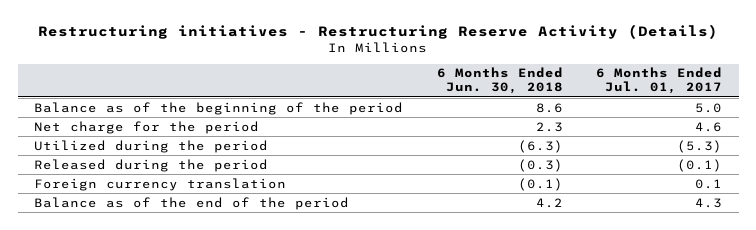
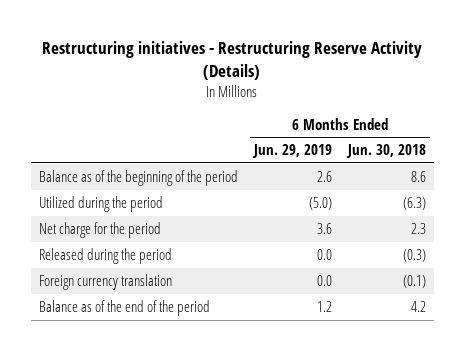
- | 6 Months Ended Jun. 30, 2018 | 6 Months Ended Jul. 01, 2017
+ | 6 Months Ended Jun. 29, 2019 | 6 Months Ended Jun. 30, 2018
moved down: Net charge for the period | 3.6 | 2.3

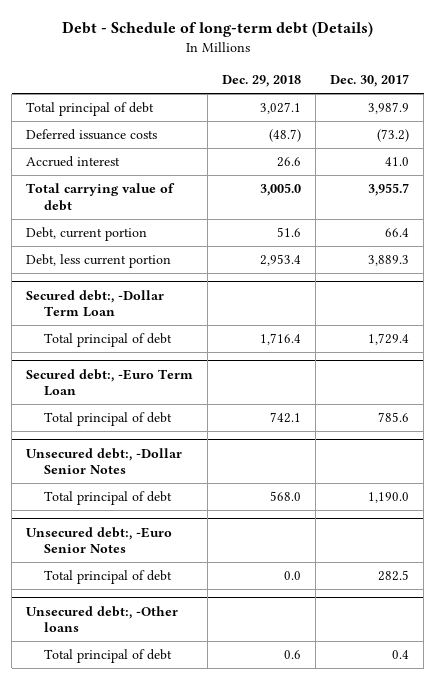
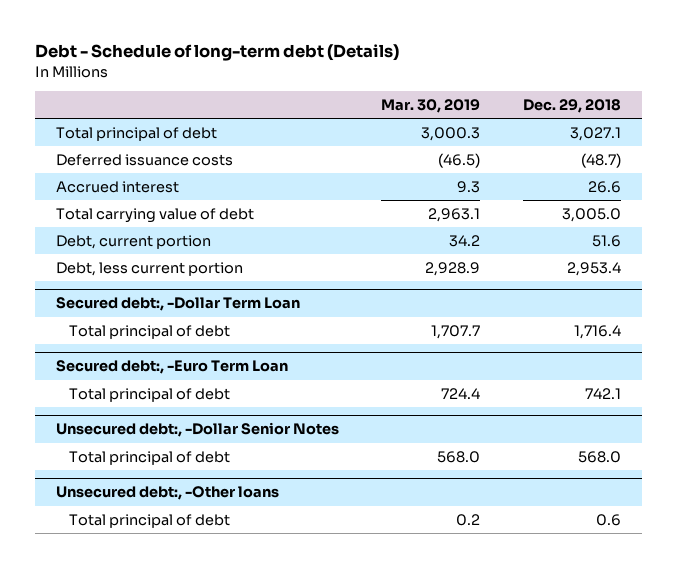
- | Dec. 29, 2018 | Dec. 30, 2017
+ | Mar. 30, 2019 | Dec. 29, 2018
- Unsecured debt:, -Euro Senior Notes
- Total principal of debt | 0.0 | 282.5

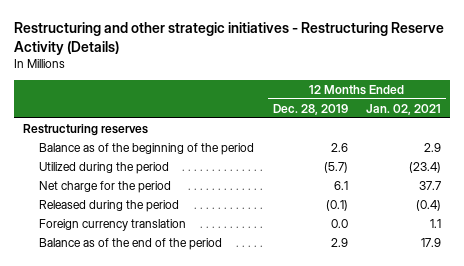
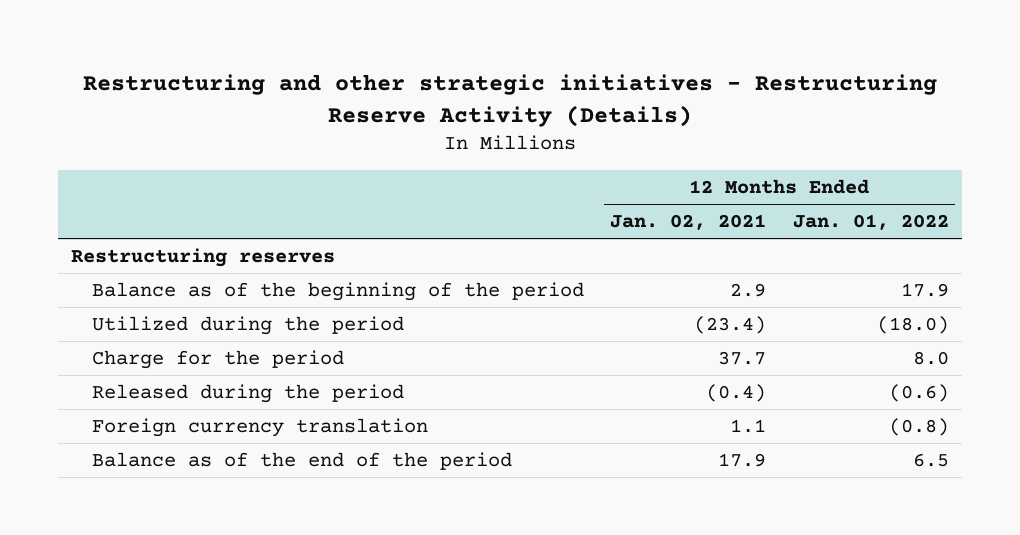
- | 12 Months Ended Dec. 28, 2019 | 12 Months Ended Jan. 02, 2021
+ | 12 Months Ended Jan. 02, 2021 | 12 Months Ended Jan. 01, 2022
- Net charge for the period | 6.1 | 37.7
+ Charge for the period | 37.7 | 8.0

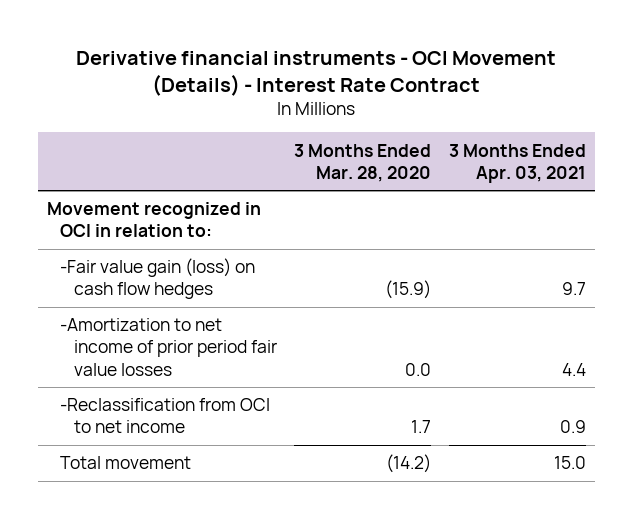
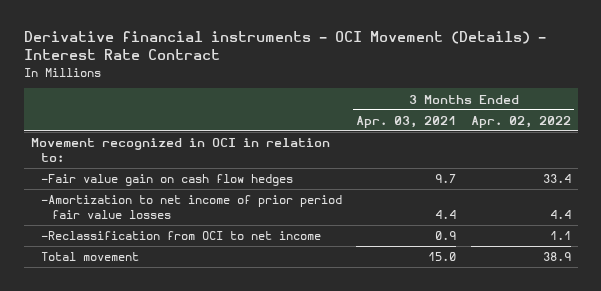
- | 3 Months Ended Mar. 28, 2020 | 3 Months Ended Apr. 03, 2021
+ | 3 Months Ended Apr. 03, 2021 | 3 Months Ended Apr. 02, 2022
- -Fair value gain (loss) on cash flow hedges | (15.9) | 9.7
+ -Fair value gain on cash flow hedges | 9.7 | 33.4

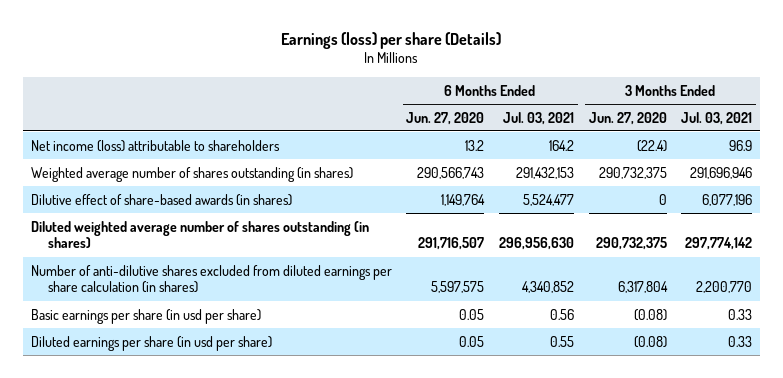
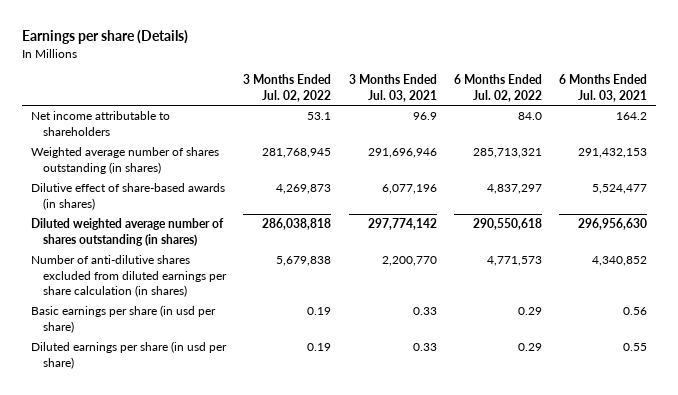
- Earnings (loss) per share (Details)
+ Earnings per share (Details)
- | 6 Months Ended Jun. 27, 2020 | 6 Months Ended Jul. 03, 2021 | 3 Months Ended Jun. 27, 2020 | 3 Months Ended Jul. 03, 2021
+ | 3 Months Ended Jul. 02, 2022 | 3 Months Ended Jul. 03, 2021 | 6 Months Ended Jul. 02, 2022 | 6 Months Ended Jul. 03, 2021
- Net income (loss) attributable to shareholders | 13.2 | 164.2 | (22.4) | 96.9
+ Net income attributable to shareholders | 53.1 | 96.9 | 84.0 | 164.2

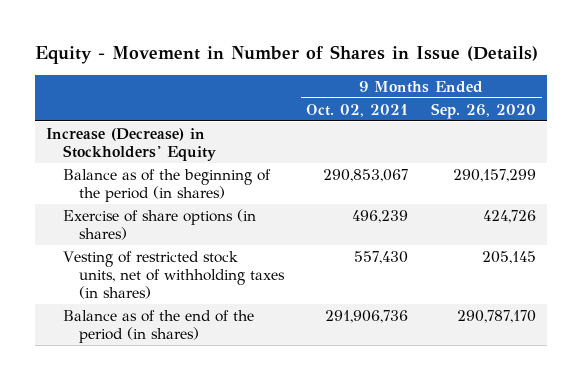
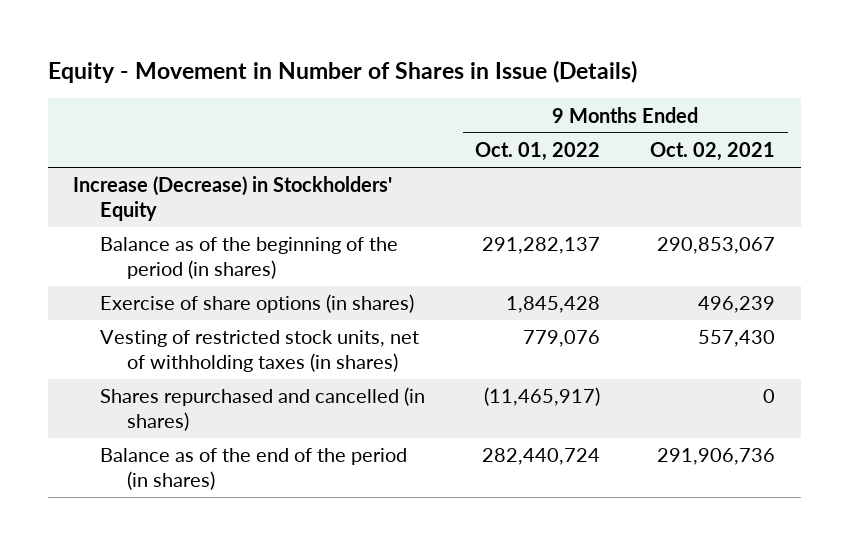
- | 9 Months Ended Oct. 02, 2021 | 9 Months Ended Sep. 26, 2020
+ | 9 Months Ended Oct. 01, 2022 | 9 Months Ended Oct. 02, 2021
+ Shares repurchased and cancelled (in shares) | (11,465,917) | 0

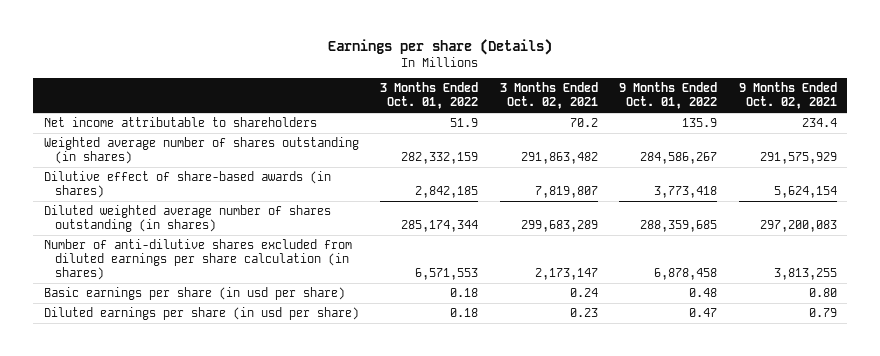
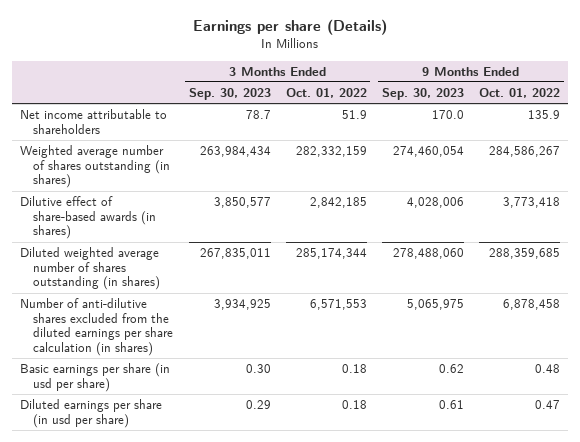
- | 3 Months Ended Oct. 01, 2022 | 3 Months Ended Oct. 02, 2021 | 9 Months Ended Oct. 01, 2022 | 9 Months Ended Oct. 02, 2021
+ | 3 Months Ended Sep. 30, 2023 | 3 Months Ended Oct. 01, 2022 | 9 Months Ended Sep. 30, 2023 | 9 Months Ended Oct. 01, 2022
- Number of anti-dilutive shares excluded from diluted earnings per share calculation (in shares) | 6,571,553 | 2,173,147 | 6,878,458 | 3,813,255
+ Number of anti-dilutive shares excluded from the diluted earnings per share calculation (in shares) | 3,934,925 | 6,571,553 | 5,065,975 | 6,878,458

